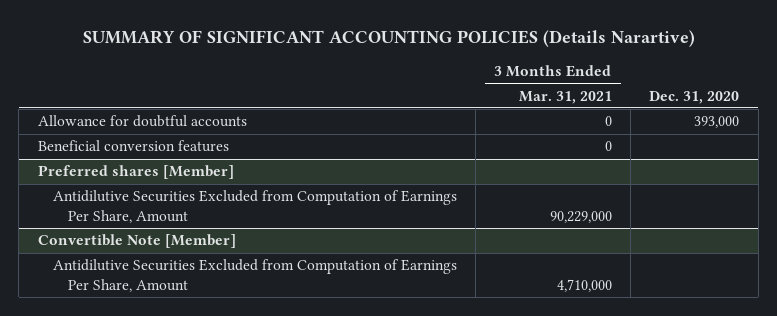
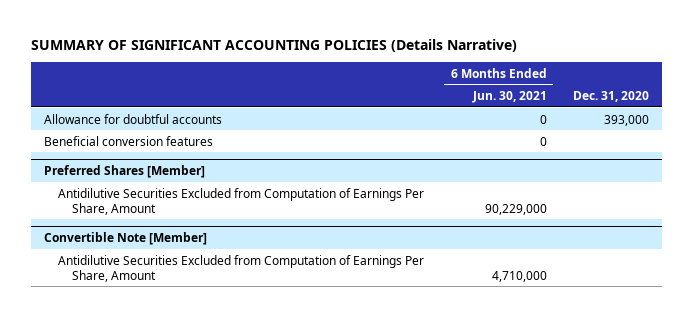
- SUMMARY OF SIGNIFICANT ACCOUNTING POLICIES (Details Narartive)
+ SUMMARY OF SIGNIFICANT ACCOUNTING POLICIES (Details Narrative)
- | 3 Months Ended Mar. 31, 2021 | Dec. 31, 2020
+ | 6 Months Ended Jun. 30, 2021 | Dec. 31, 2020
- Preferred shares [Member]
+ Preferred Shares [Member]

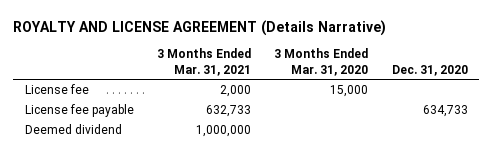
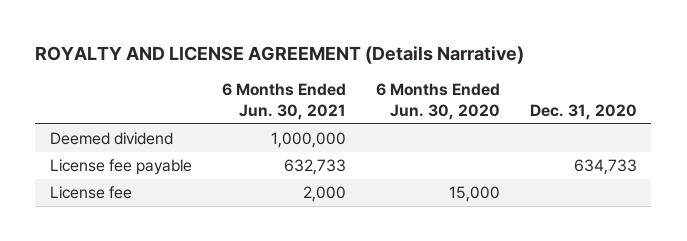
- | 3 Months Ended Mar. 31, 2021 | 3 Months Ended Mar. 31, 2020 | Dec. 31, 2020
+ | 6 Months Ended Jun. 30, 2021 | 6 Months Ended Jun. 30, 2020 | Dec. 31, 2020
moved down: License fee payable | 632,733 | | 634,733
moved down: License fee | 2,000 | 15,000 |

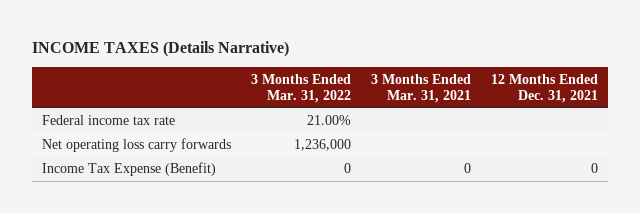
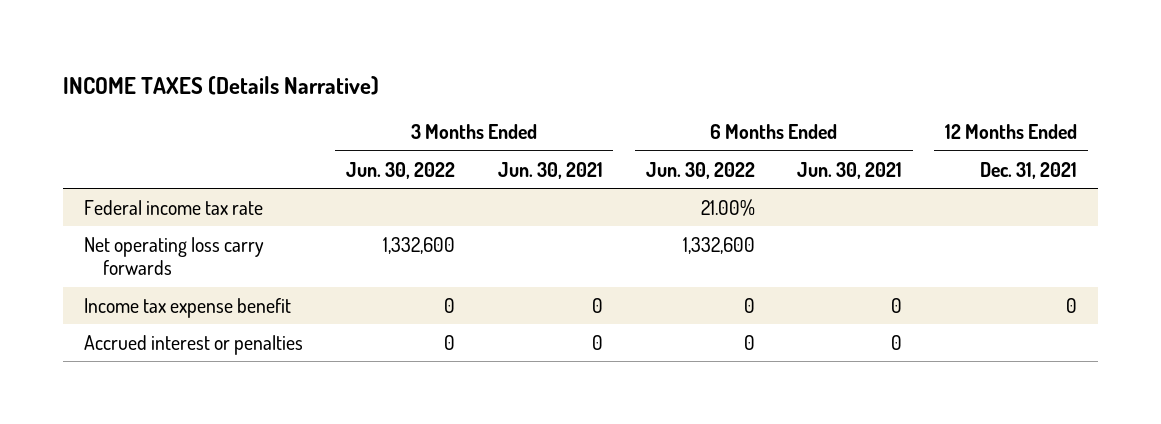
- | 3 Months Ended Mar. 31, 2022 | 3 Months Ended Mar. 31, 2021 | 12 Months Ended Dec. 31, 2021
+ | 3 Months Ended Jun. 30, 2022 | 3 Months Ended Jun. 30, 2021 | 6 Months Ended Jun. 30, 2022 | 6 Months Ended Jun. 30, 2021 | 12 Months Ended Dec. 31, 2021
- Income Tax Expense (Benefit) | 0 | 0 | 0
+ Income tax expense benefit | 0 | 0 | 0 | 0 | 0
+ Accrued interest or penalties | 0 | 0 | 0 | 0 |

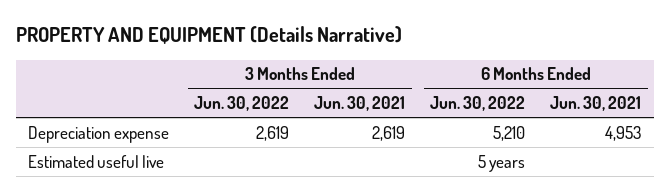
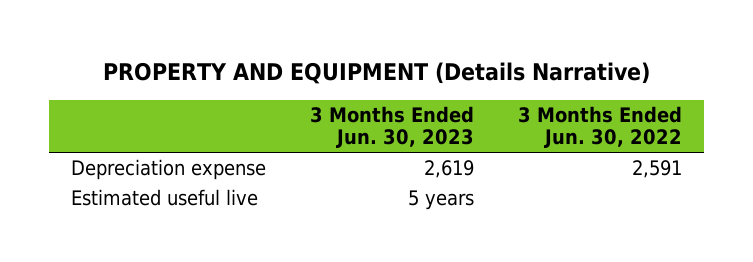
- | 3 Months Ended Jun. 30, 2022 | 3 Months Ended Jun. 30, 2021 | 6 Months Ended Jun. 30, 2022 | 6 Months Ended Jun. 30, 2021
+ | 3 Months Ended Jun. 30, 2023 | 3 Months Ended Jun. 30, 2022
- Depreciation expense | 2,619 | 2,619 | 5,210 | 4,953
+ Depreciation expense | 2,619 | 2,591

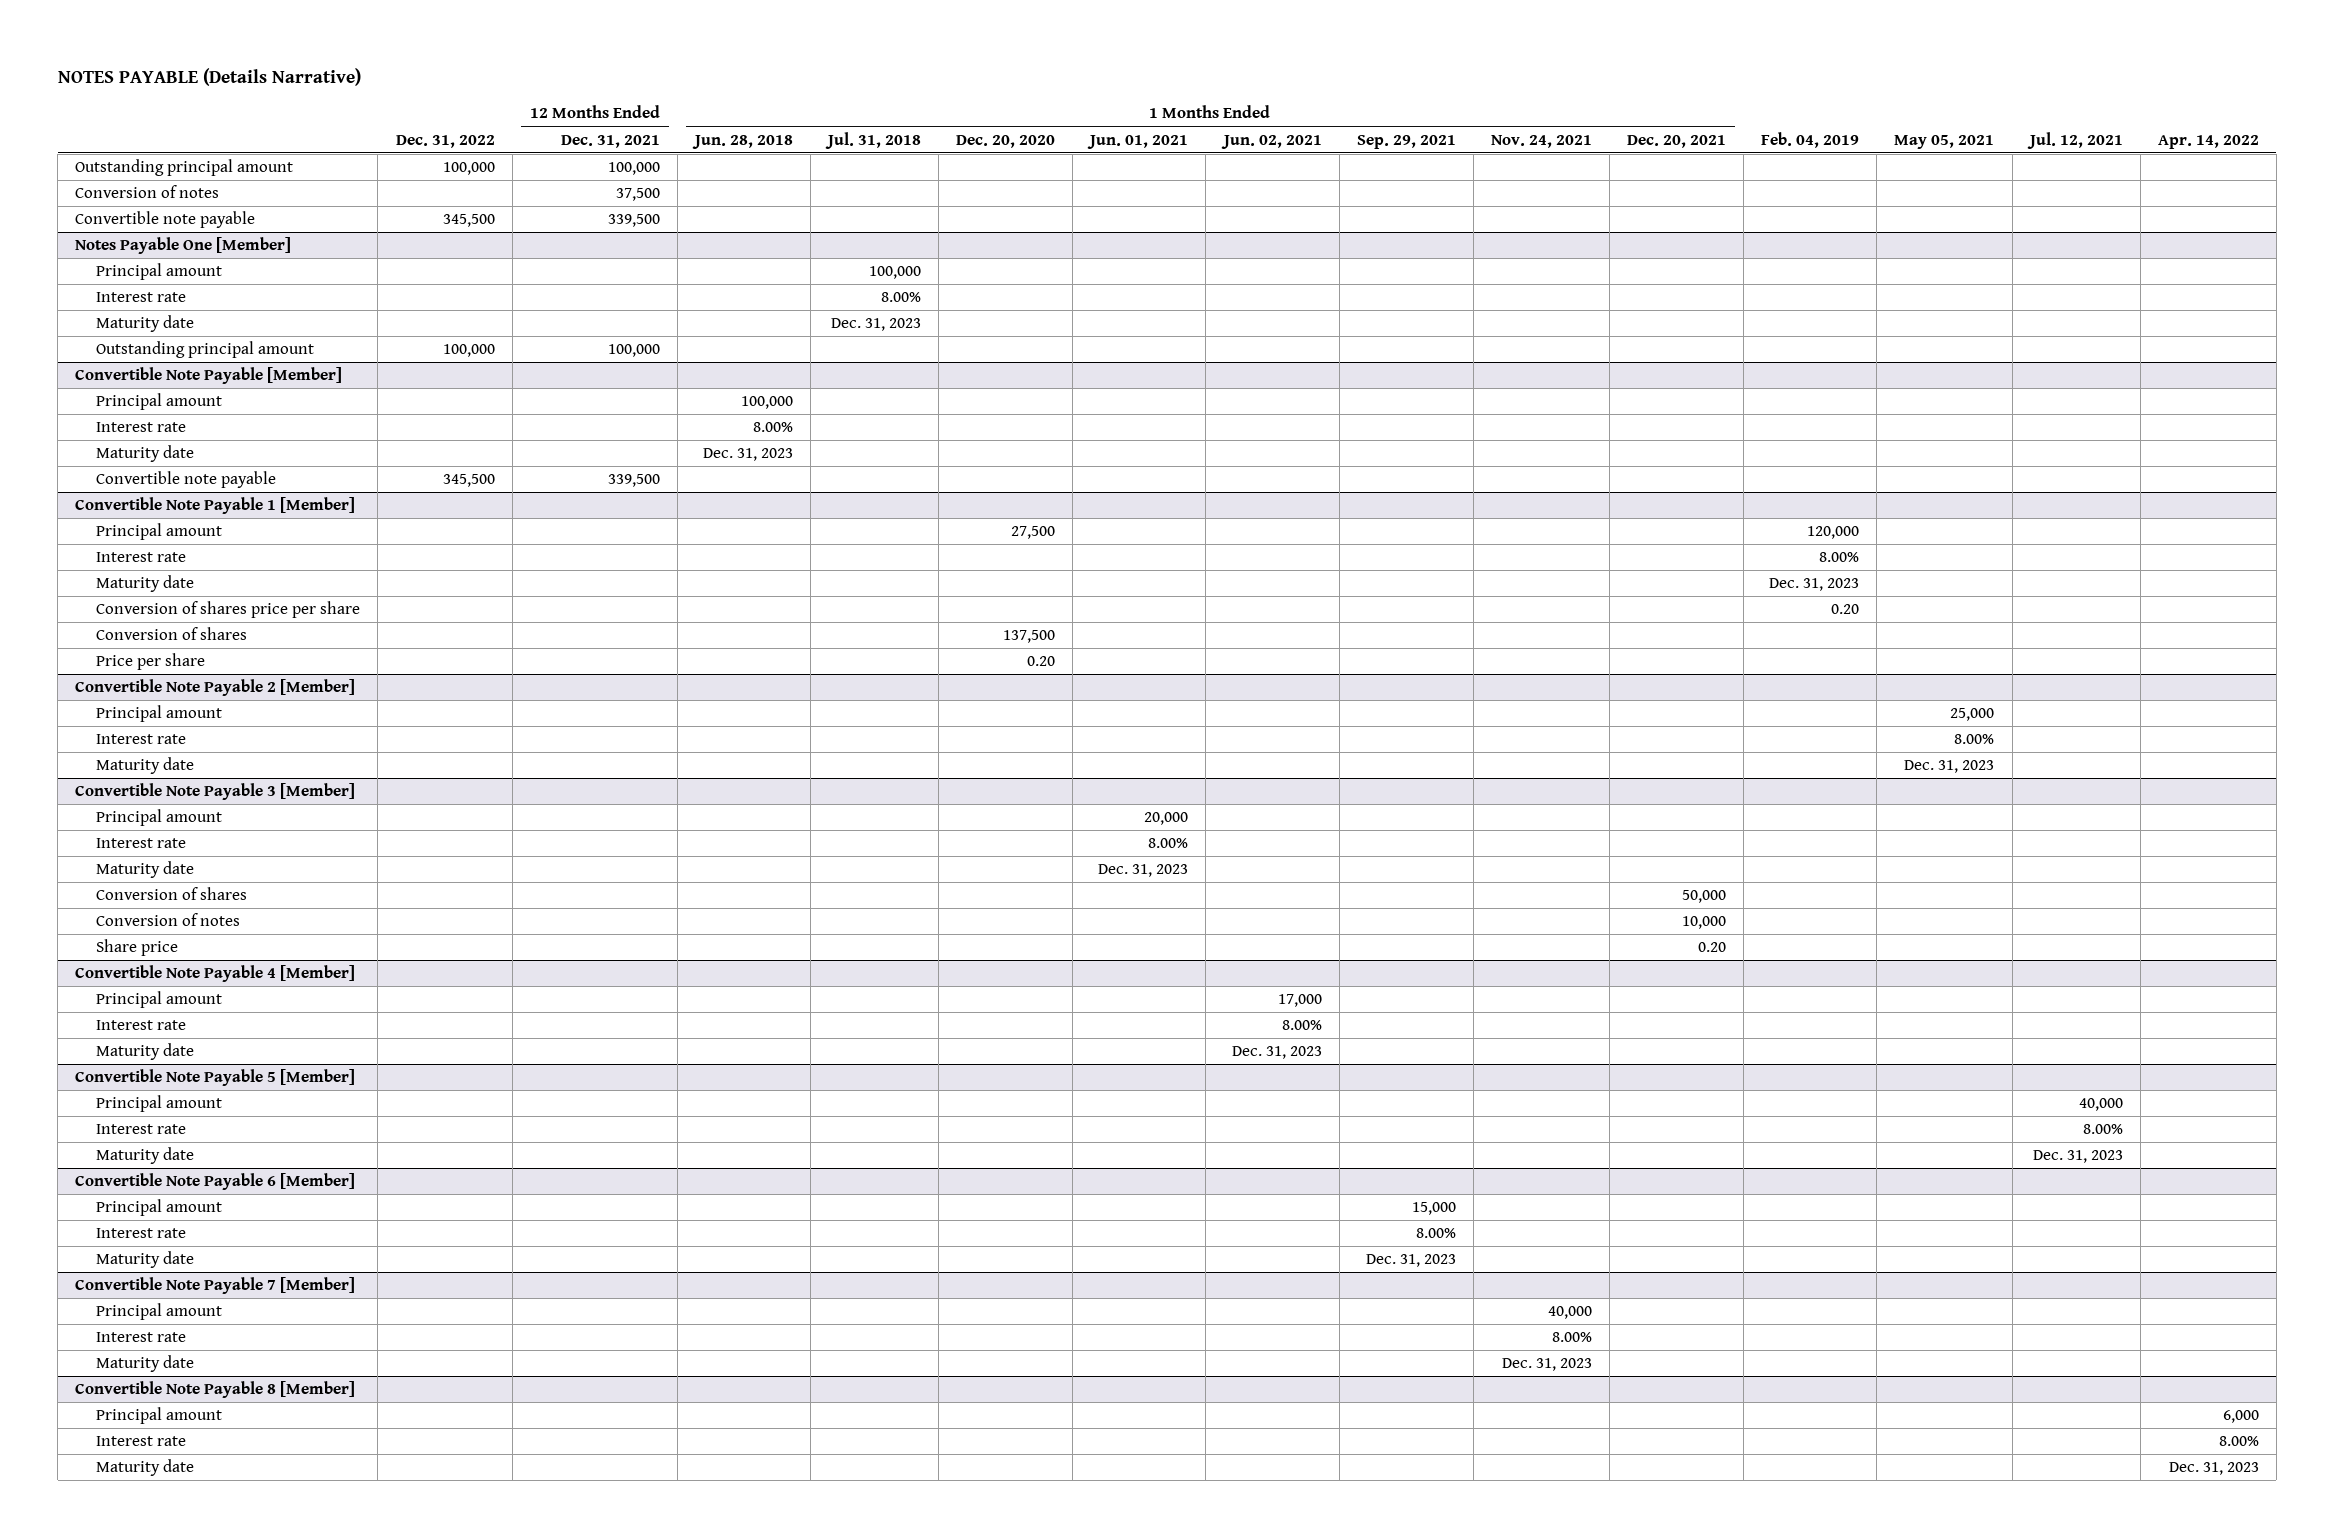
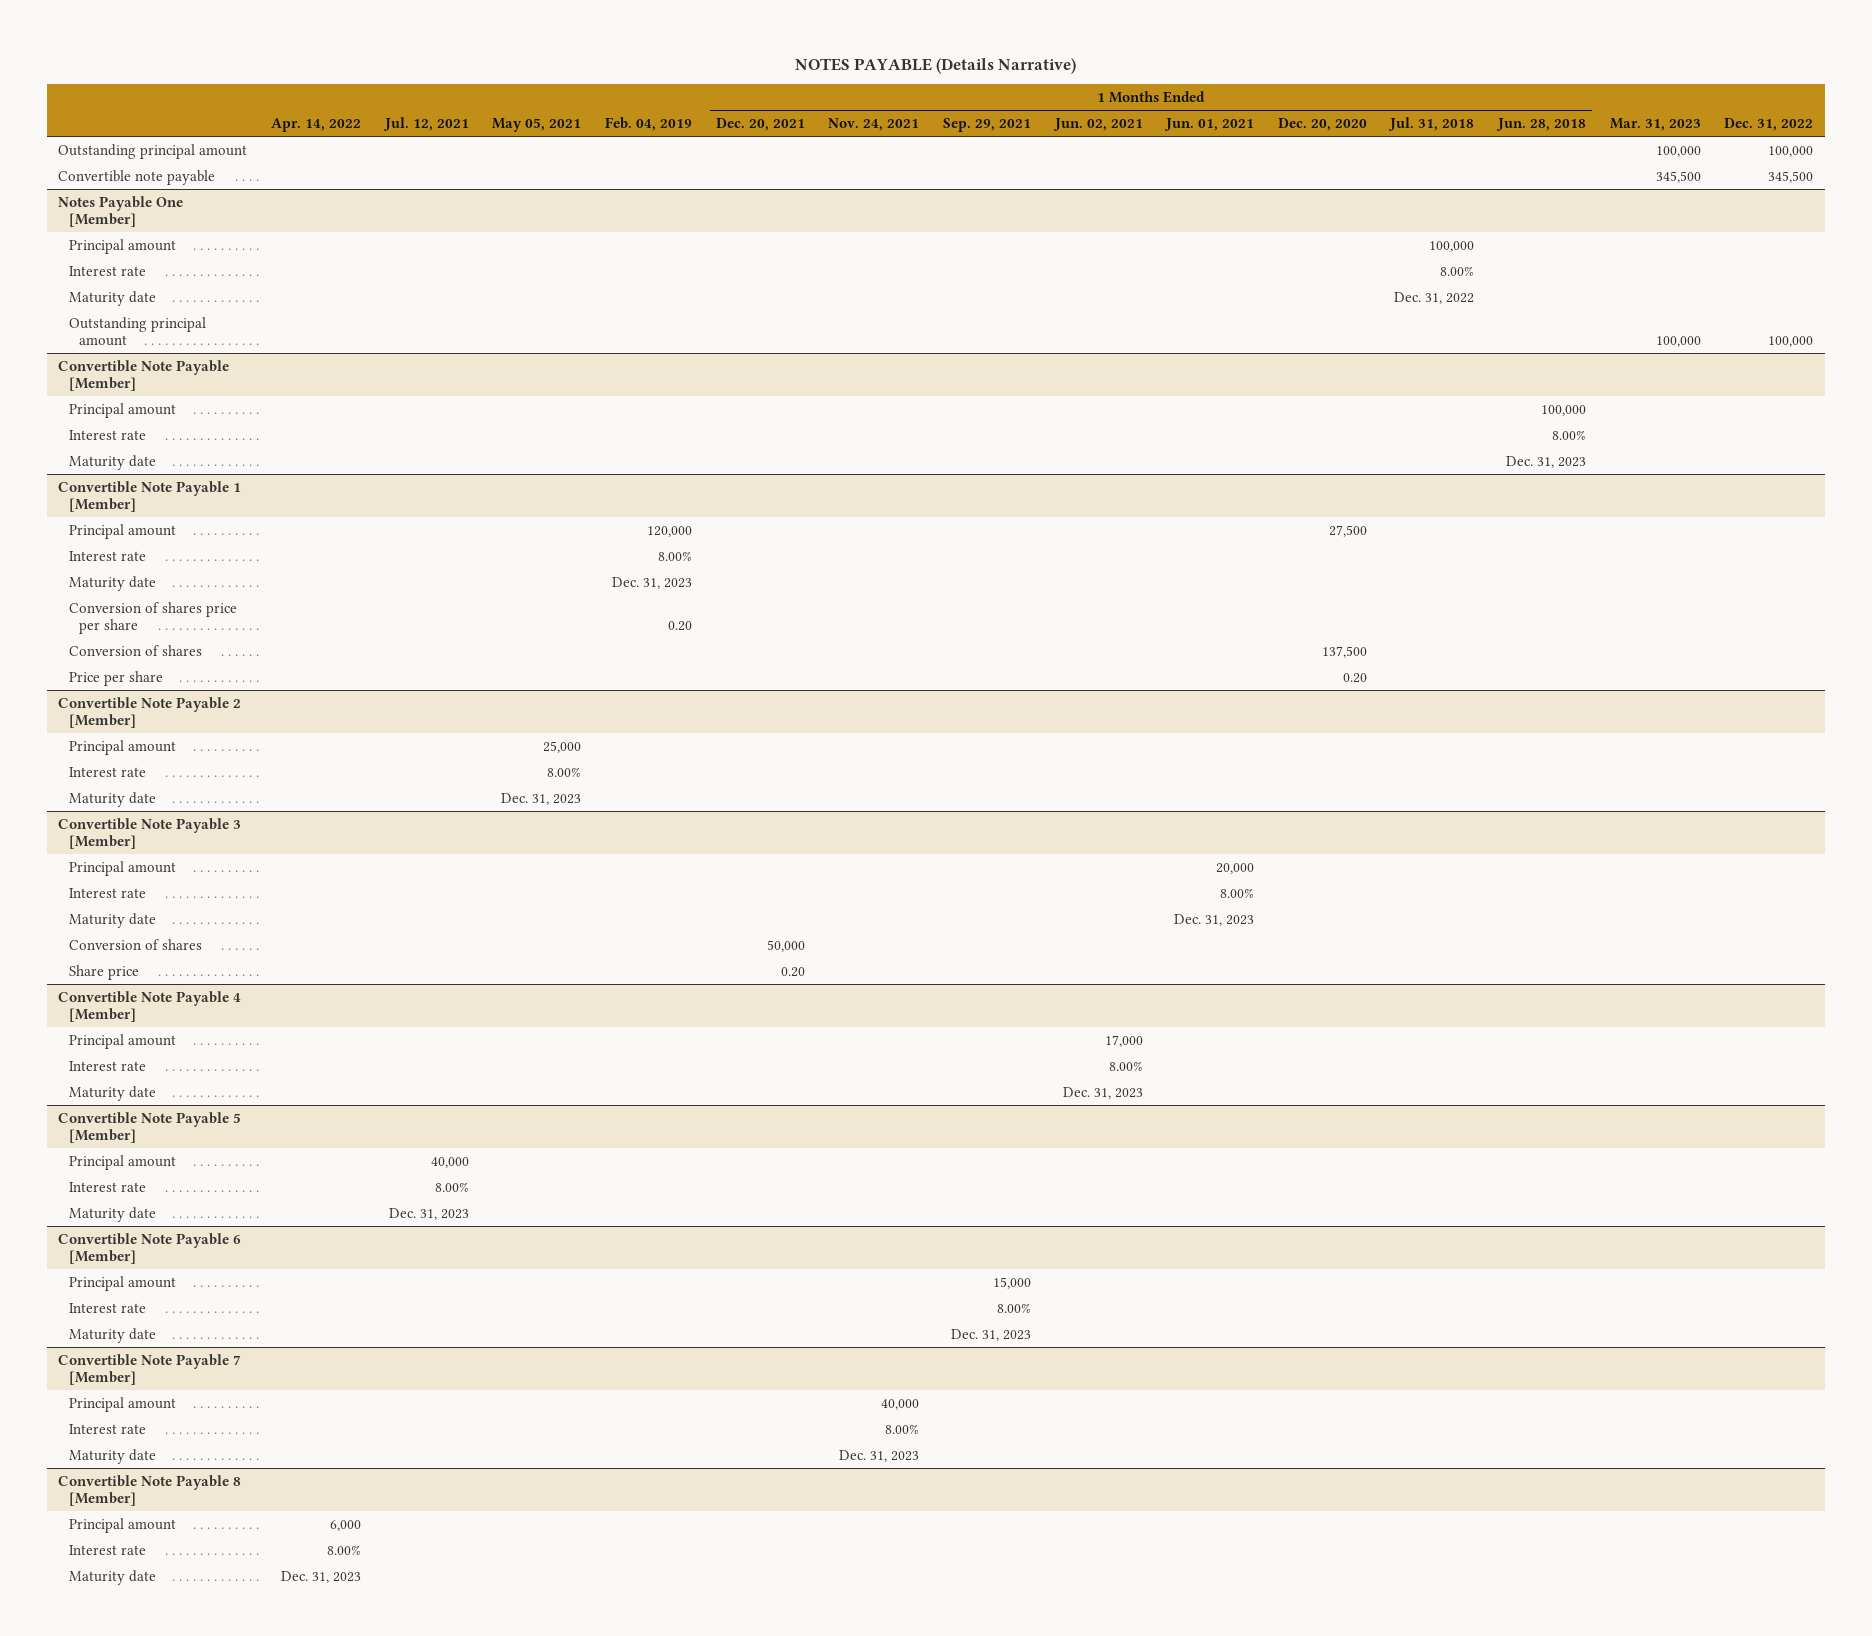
- | Dec. 31, 2022 | 12 Months Ended Dec. 31, 2021 | 1 Months Ended Jun. 28, 2018 | 1 Months Ended Jul. 31, 2018 | 1 Months Ended Dec. 20, 2020 | 1 Months Ended Jun. 01, 2021 | 1 Months Ended Jun. 02, 2021 | 1 Months Ended Sep. 29, 2021 | 1 Months Ended Nov. 24, 2021 | 1 Months Ended Dec. 20, 2021 | Feb. 04, 2019 | May 05, 2021 | Jul. 12, 2021 | Apr. 14, 2022
+ | Apr. 14, 2022 | Jul. 12, 2021 | May 05, 2021 | Feb. 04, 2019 | 1 Months Ended Dec. 20, 2021 | 1 Months Ended Nov. 24, 2021 | 1 Months Ended Sep. 29, 2021 | 1 Months Ended Jun. 02, 2021 | 1 Months Ended Jun. 01, 2021 | 1 Months Ended Dec. 20, 2020 | 1 Months Ended Jul. 31, 2018 | 1 Months Ended Jun. 28, 2018 | Mar. 31, 2023 | Dec. 31, 2022
- Conversion of notes | | 37,500 | | | | | | | | | | | |
@ Notes Payable One [Member]
- Maturity date | | | | Dec. 31, 2023 | | | | | | | | | |
+ Maturity date | | | | | | | | | | | Dec. 31, 2022 | | |
@ Convertible Note Payable [Member]
- Convertible note payable | 345,500 | 339,500 | | | | | | | | | | | |
@ Convertible Note Payable 3 [Member]
- Conversion of notes | | | | | | | | | | 10,000 | | | |

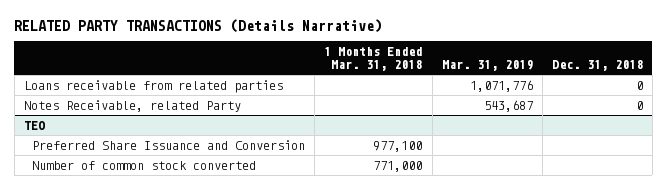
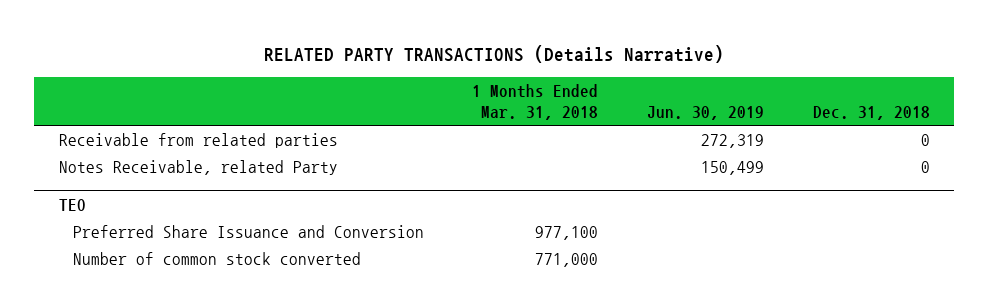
- | 1 Months Ended Mar. 31, 2018 | Mar. 31, 2019 | Dec. 31, 2018
+ | 1 Months Ended Mar. 31, 2018 | Jun. 30, 2019 | Dec. 31, 2018
- Loans receivable from related parties | | 1,071,776 | 0
+ Receivable from related parties | | 272,319 | 0

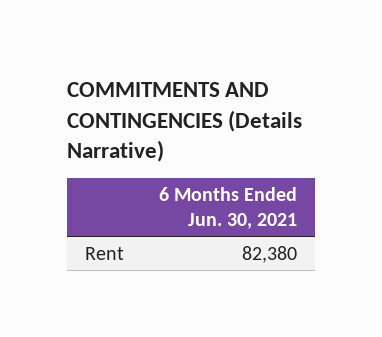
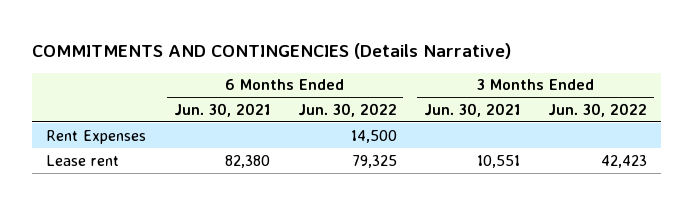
- | 6 Months Ended Jun. 30, 2021
+ | 6 Months Ended Jun. 30, 2021 | 6 Months Ended Jun. 30, 2022 | 3 Months Ended Jun. 30, 2021 | 3 Months Ended Jun. 30, 2022
- Rent | 82,380
+ Rent Expenses | | 14,500 | |
+ Lease rent | 82,380 | 79,325 | 10,551 | 42,423

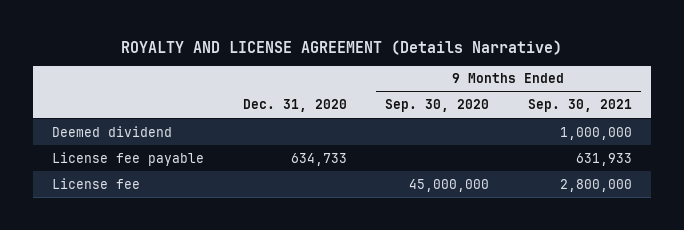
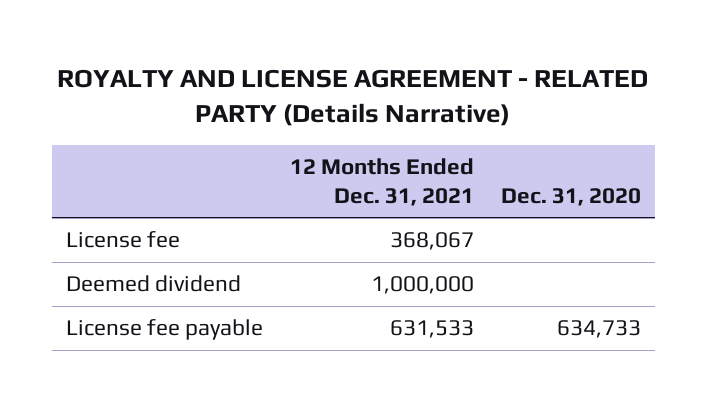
- ROYALTY AND LICENSE AGREEMENT (Details Narrative)
+ ROYALTY AND LICENSE AGREEMENT - RELATED PARTY (Details Narrative)
- | Dec. 31, 2020 | 9 Months Ended Sep. 30, 2020 | 9 Months Ended Sep. 30, 2021
+ | 12 Months Ended Dec. 31, 2021 | Dec. 31, 2020
moved up: License fee | 368,067 |

